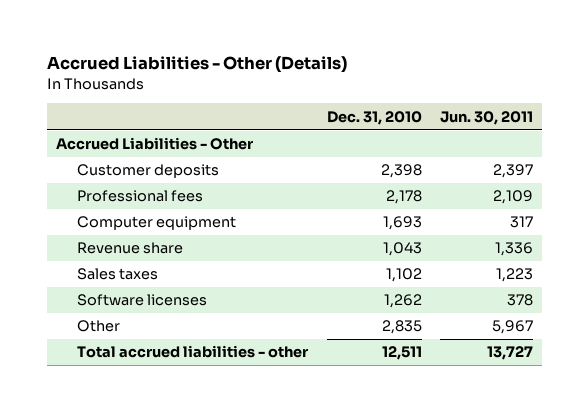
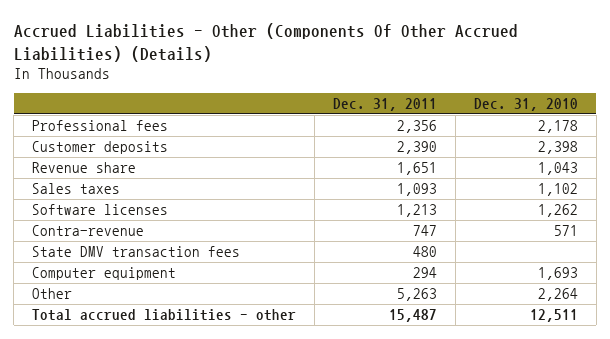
- Accrued Liabilities - Other (Details)
+ Accrued Liabilities - Other (Components Of Other Accrued Liabilities) (Details)
- | Dec. 31, 2010 | Jun. 30, 2011
+ | Dec. 31, 2011 | Dec. 31, 2010
- Accrued Liabilities - Other
moved down: Customer deposits | 2,390 | 2,398
- Other | 2,835 | 5,967
+ Contra-revenue | 747 | 571
+ State DMV transaction fees | 480 |
moved down: Computer equipment | 294 | 1,693
+ Other | 5,263 | 2,264

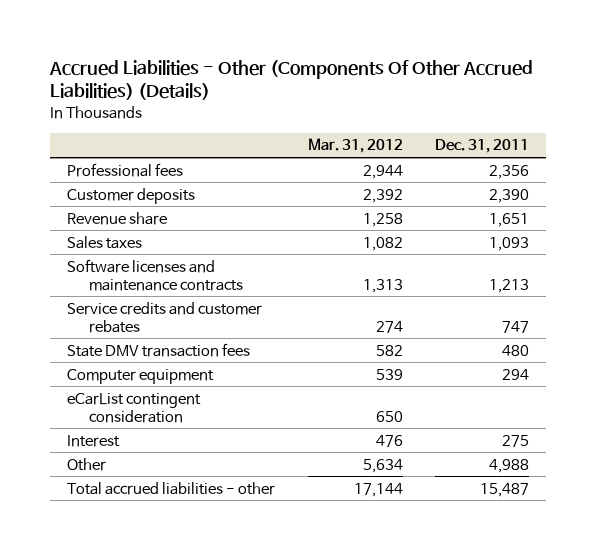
- | Dec. 31, 2011 | Dec. 31, 2010
+ | Mar. 31, 2012 | Dec. 31, 2011
- Software licenses | 1,213 | 1,262
- Contra-revenue | 747 | 571
+ Software licenses and maintenance contracts | 1,313 | 1,213
+ Service credits and customer rebates | 274 | 747
- Other | 5,263 | 2,264
+ eCarList contingent consideration | 650 |
+ Interest | 476 | 275
+ Other | 5,634 | 4,988

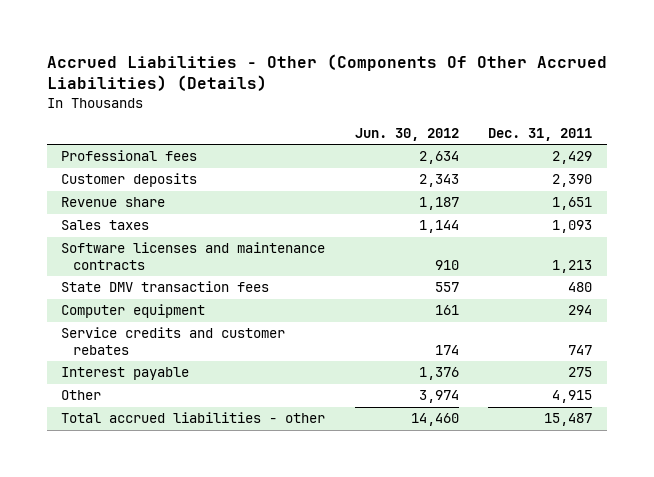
- | Mar. 31, 2012 | Dec. 31, 2011
+ | Jun. 30, 2012 | Dec. 31, 2011
- Professional fees | 2,944 | 2,356
+ Professional fees | 2,634 | 2,429
- eCarList contingent consideration | 650 |
- Interest | 476 | 275
- Other | 5,634 | 4,988
moved down: Service credits and customer rebates | 174 | 747
+ Interest payable | 1,376 | 275
+ Other | 3,974 | 4,915

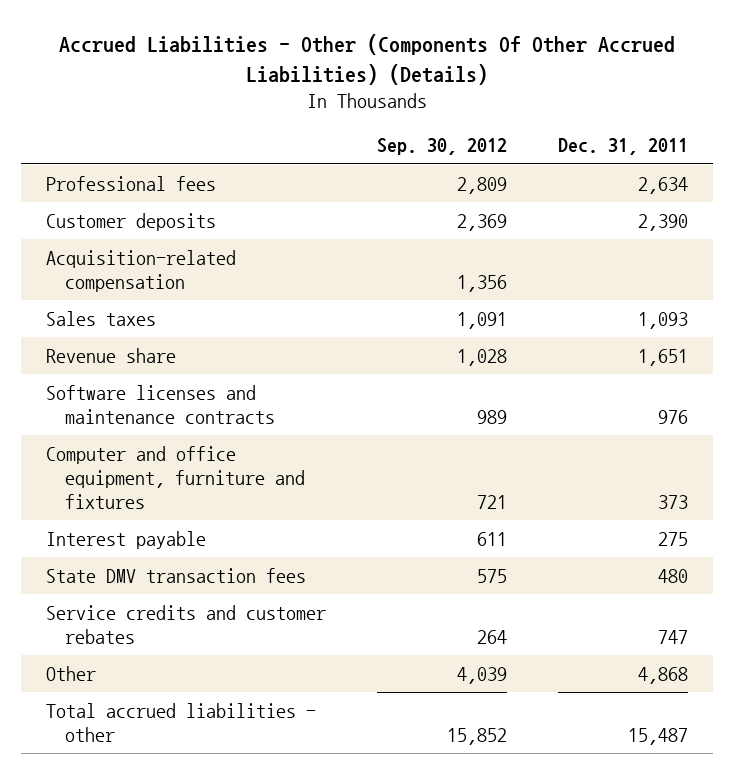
- | Jun. 30, 2012 | Dec. 31, 2011
+ | Sep. 30, 2012 | Dec. 31, 2011
- Professional fees | 2,634 | 2,429
+ Professional fees | 2,809 | 2,634
+ Acquisition-related compensation | 1,356 |
- Software licenses and maintenance contracts | 910 | 1,213
moved down: Revenue share | 1,028 | 1,651
+ Software licenses and maintenance contracts | 989 | 976
+ Computer and office equipment, furniture and fixtures | 721 | 373
moved up: Interest payable | 611 | 275
- Computer equipment | 161 | 294
- Other | 3,974 | 4,915
+ Other | 4,039 | 4,868

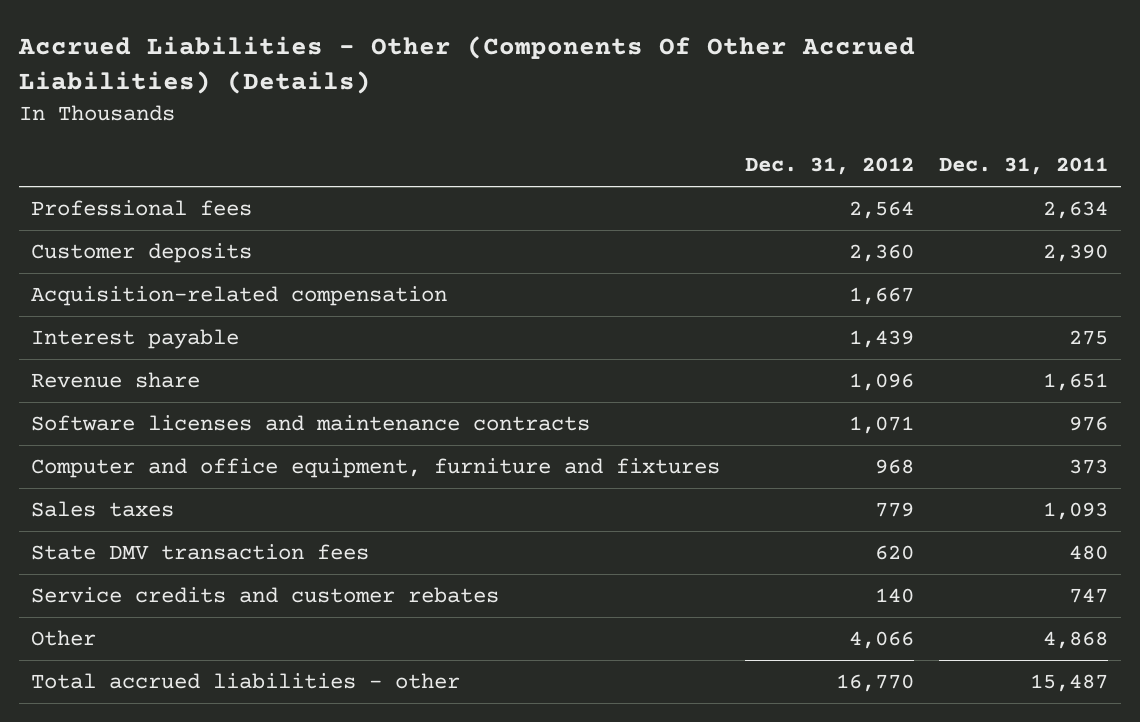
- | Sep. 30, 2012 | Dec. 31, 2011
+ | Dec. 31, 2012 | Dec. 31, 2011
moved up: Interest payable | 1,439 | 275
moved down: Sales taxes | 779 | 1,093

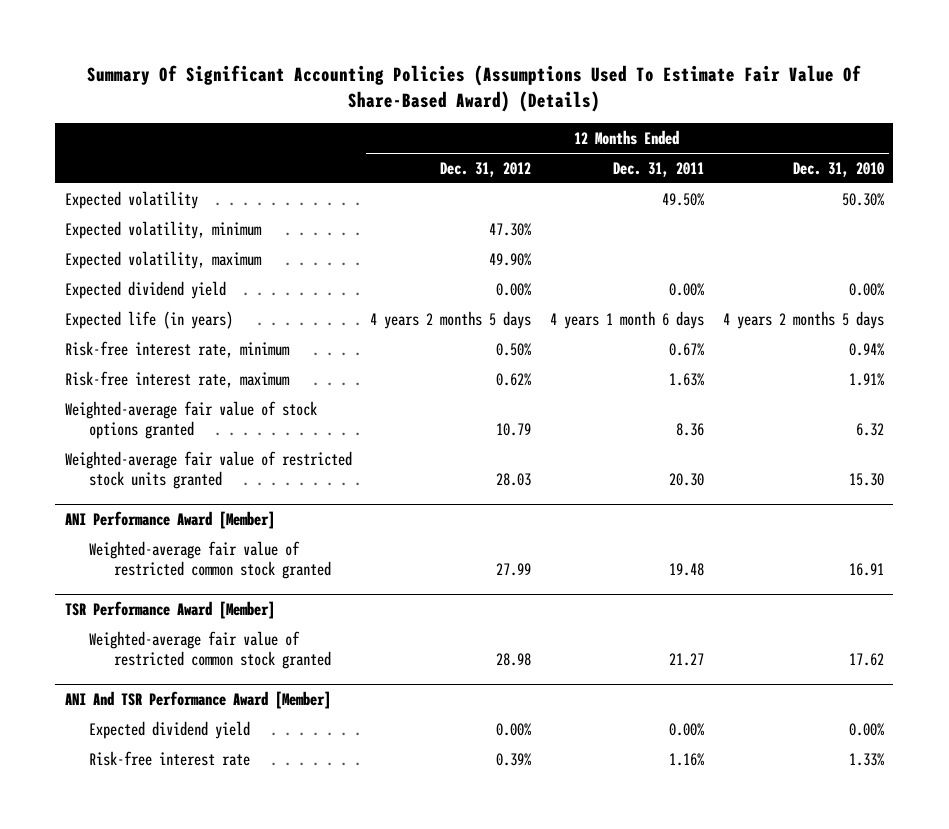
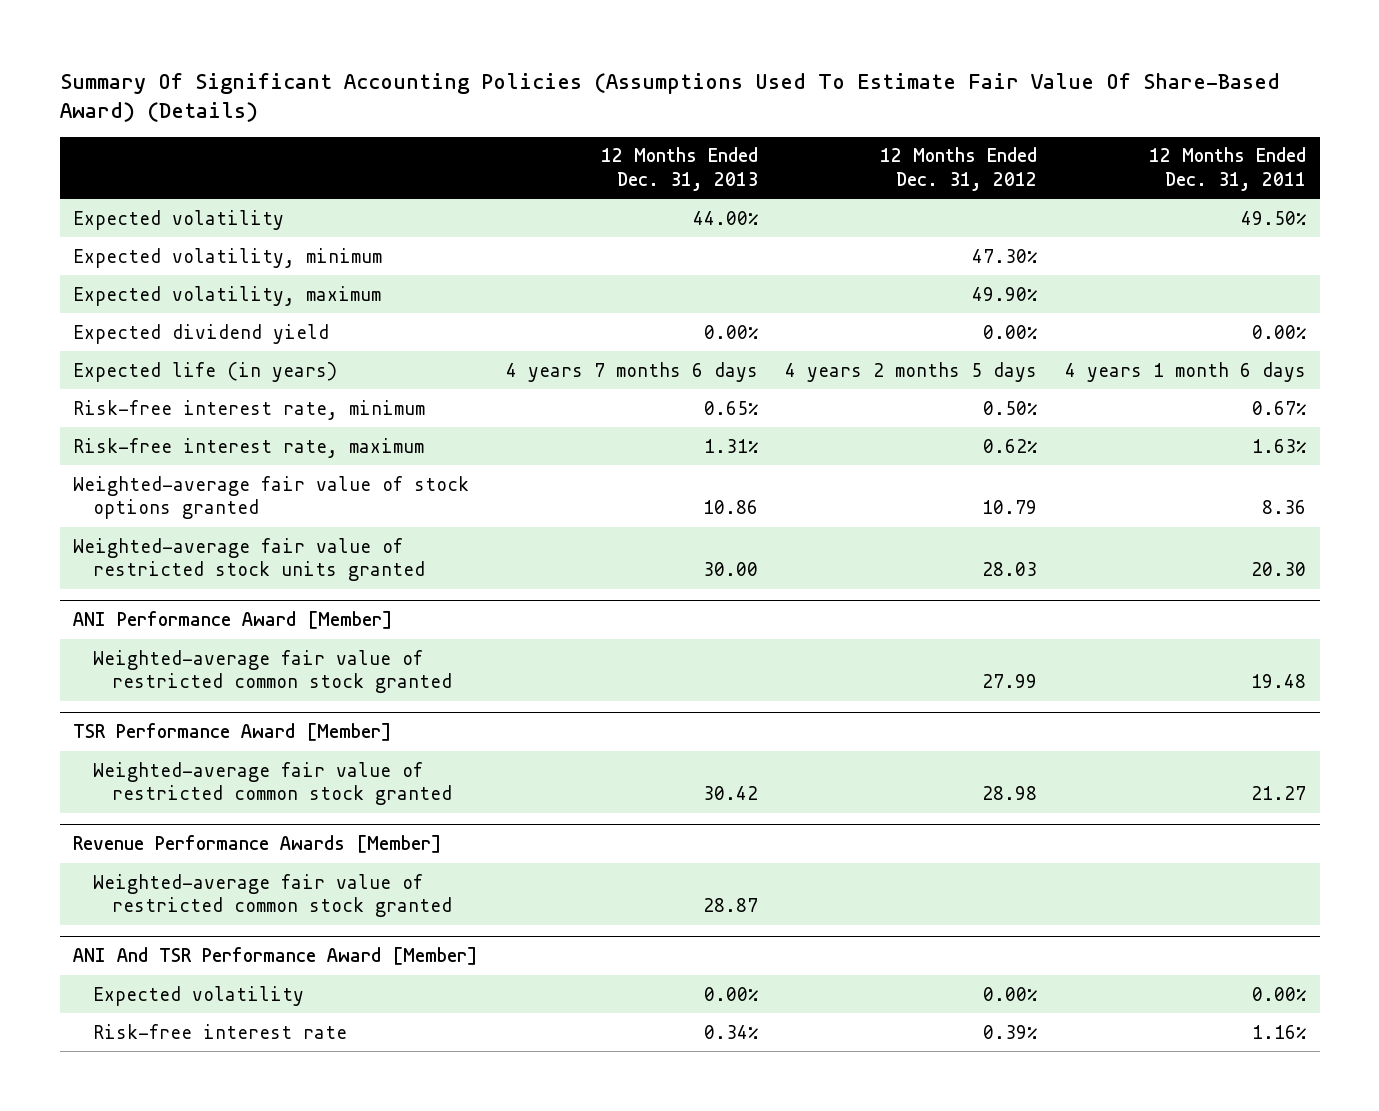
- | 12 Months Ended Dec. 31, 2012 | 12 Months Ended Dec. 31, 2011 | 12 Months Ended Dec. 31, 2010
+ | 12 Months Ended Dec. 31, 2013 | 12 Months Ended Dec. 31, 2012 | 12 Months Ended Dec. 31, 2011
+ Revenue Performance Awards [Member]
+ Weighted-average fair value of restricted common stock granted | 28.87 | |
@ ANI And TSR Performance Award [Member]
- Expected dividend yield | 0.00% | 0.00% | 0.00%
+ Expected volatility | 0.00% | 0.00% | 0.00%

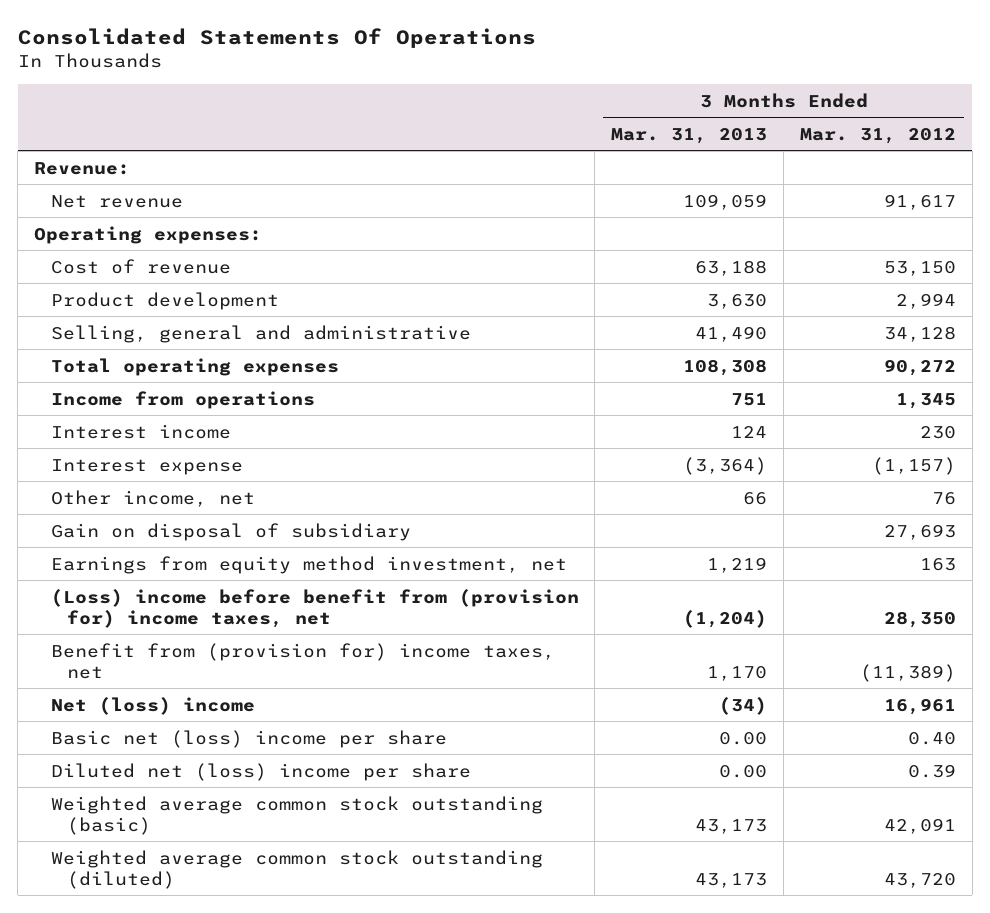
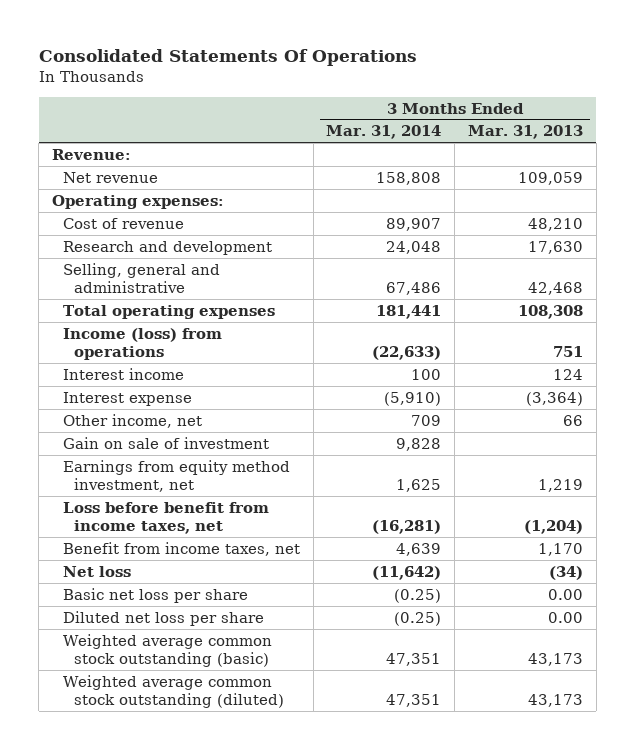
- | 3 Months Ended Mar. 31, 2013 | 3 Months Ended Mar. 31, 2012
+ | 3 Months Ended Mar. 31, 2014 | 3 Months Ended Mar. 31, 2013
- Cost of revenue | 63,188 | 53,150
- Product development | 3,630 | 2,994
- Selling, general and administrative | 41,490 | 34,128
+ Cost of revenue | 89,907 | 48,210
+ Research and development | 24,048 | 17,630
+ Selling, general and administrative | 67,486 | 42,468
- Income from operations | 751 | 1,345
+ Income (loss) from operations | (22,633) | 751
- Gain on disposal of subsidiary | | 27,693
+ Gain on sale of investment | 9,828 |
- (Loss) income before benefit from (provision for) income taxes, net | (1,204) | 28,350
- Benefit from (provision for) income taxes, net | 1,170 | (11,389)
- Net (loss) income | (34) | 16,961
- Basic net (loss) income per share | 0.00 | 0.40
- Diluted net (loss) income per share | 0.00 | 0.39
+ Loss before benefit from income taxes, net | (16,281) | (1,204)
+ Benefit from income taxes, net | 4,639 | 1,170
+ Net loss | (11,642) | (34)
+ Basic net loss per share | (0.25) | 0.00
+ Diluted net loss per share | (0.25) | 0.00

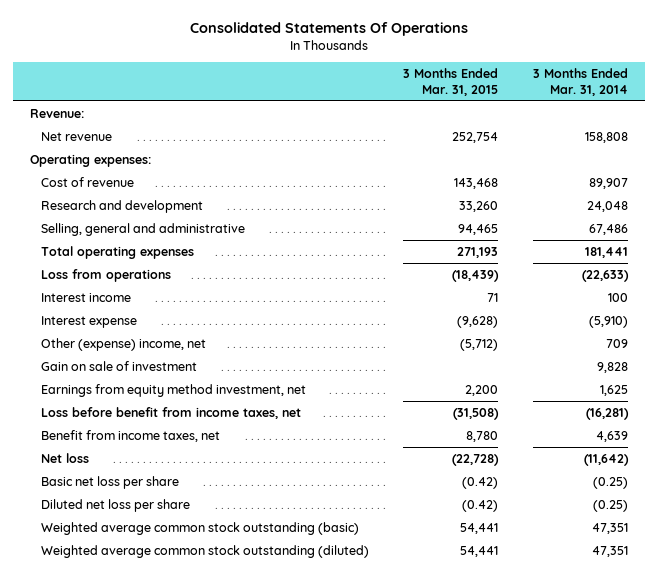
- | 3 Months Ended Mar. 31, 2014 | 3 Months Ended Mar. 31, 2013
+ | 3 Months Ended Mar. 31, 2015 | 3 Months Ended Mar. 31, 2014
- Income (loss) from operations | (22,633) | 751
+ Loss from operations | (18,439) | (22,633)
- Other income, net | 709 | 66
+ Other (expense) income, net | (5,712) | 709

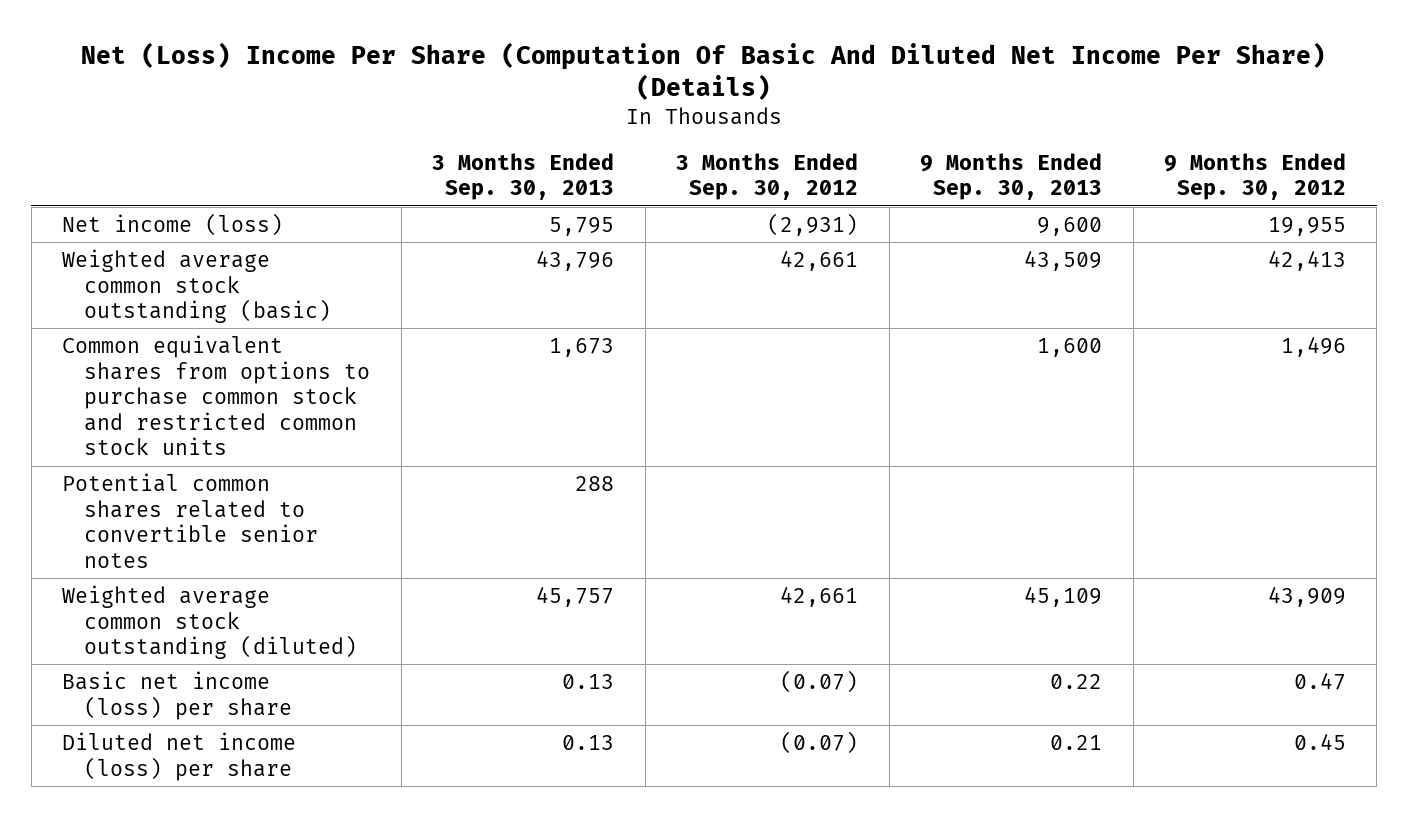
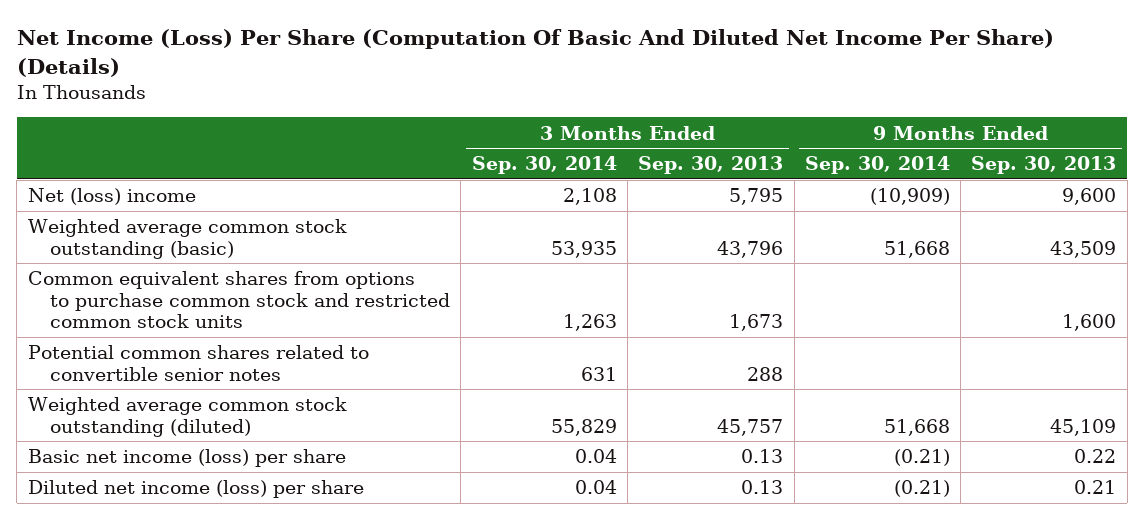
- Net (Loss) Income Per Share (Computation Of Basic And Diluted Net Income Per Share) (Details)
+ Net Income (Loss) Per Share (Computation Of Basic And Diluted Net Income Per Share) (Details)
- | 3 Months Ended Sep. 30, 2013 | 3 Months Ended Sep. 30, 2012 | 9 Months Ended Sep. 30, 2013 | 9 Months Ended Sep. 30, 2012
+ | 3 Months Ended Sep. 30, 2014 | 3 Months Ended Sep. 30, 2013 | 9 Months Ended Sep. 30, 2014 | 9 Months Ended Sep. 30, 2013
- Net income (loss) | 5,795 | (2,931) | 9,600 | 19,955
+ Net (loss) income | 2,108 | 5,795 | (10,909) | 9,600

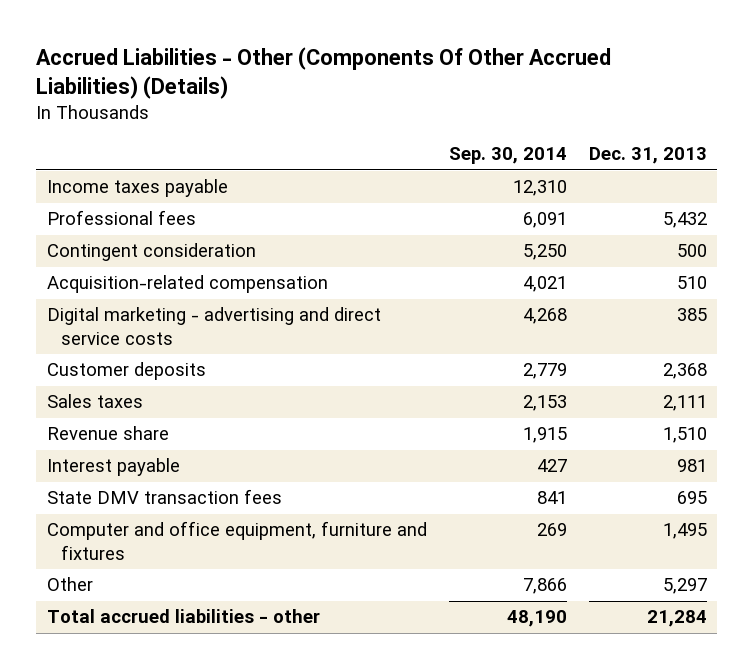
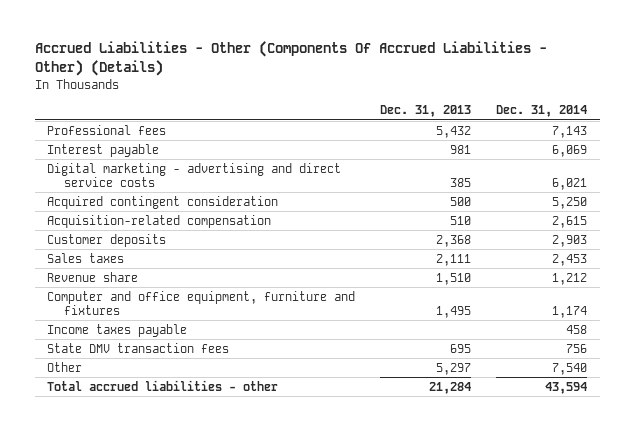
- Accrued Liabilities - Other (Components Of Other Accrued Liabilities) (Details)
+ Accrued Liabilities - Other (Components Of Accrued Liabilities - Other) (Details)
- | Sep. 30, 2014 | Dec. 31, 2013
+ | Dec. 31, 2013 | Dec. 31, 2014
- Contingent consideration | 5,250 | 500
moved up: Interest payable | 981 | 6,069
+ Acquired contingent consideration | 500 | 5,250
moved down: Acquisition-related compensation | 510 | 2,615
moved down: Income taxes payable | | 458
moved down: State DMV transaction fees | 695 | 756

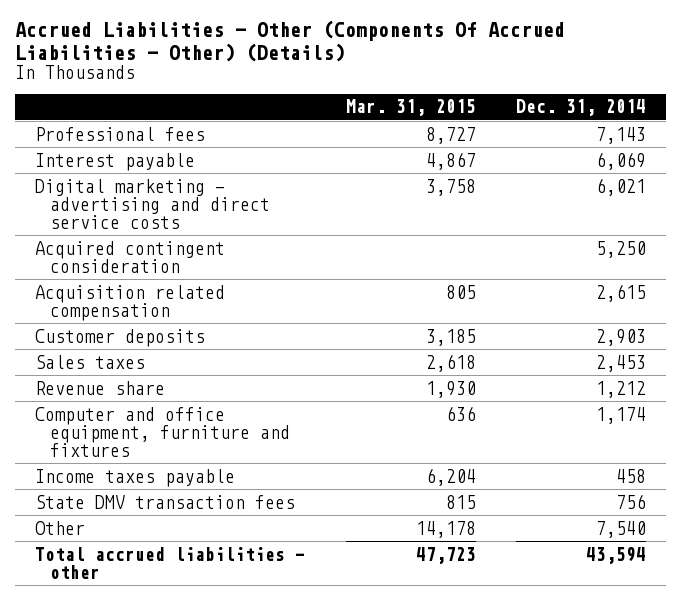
- | Dec. 31, 2013 | Dec. 31, 2014
+ | Mar. 31, 2015 | Dec. 31, 2014
- Acquisition-related compensation | 510 | 2,615
+ Acquisition related compensation | 805 | 2,615

